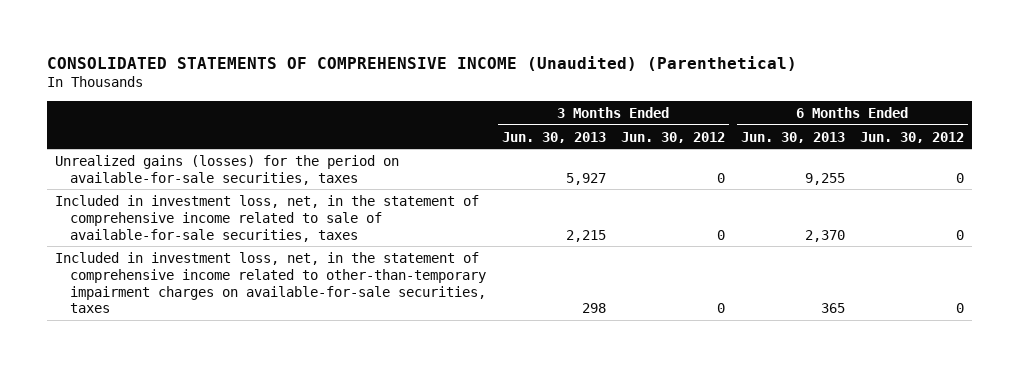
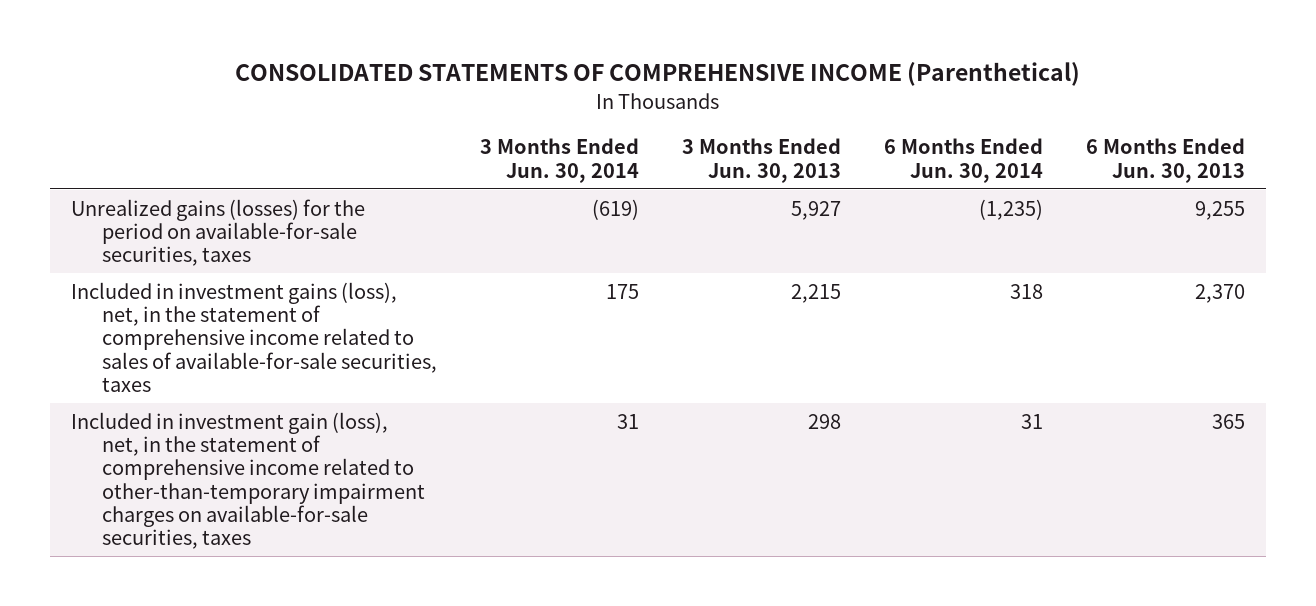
- CONSOLIDATED STATEMENTS OF COMPREHENSIVE INCOME (Unaudited) (Parenthetical)
+ CONSOLIDATED STATEMENTS OF COMPREHENSIVE INCOME (Parenthetical)
- | 3 Months Ended Jun. 30, 2013 | 3 Months Ended Jun. 30, 2012 | 6 Months Ended Jun. 30, 2013 | 6 Months Ended Jun. 30, 2012
+ | 3 Months Ended Jun. 30, 2014 | 3 Months Ended Jun. 30, 2013 | 6 Months Ended Jun. 30, 2014 | 6 Months Ended Jun. 30, 2013
- Included in investment loss, net, in the statement of comprehensive income related to sale of available-for-sale securities, taxes | 2,215 | 0 | 2,370 | 0
- Included in investment loss, net, in the statement of comprehensive income related to other-than-temporary impairment charges on available-for-sale securities, taxes | 298 | 0 | 365 | 0
+ Included in investment gains (loss), net, in the statement of comprehensive income related to sales of available-for-sale securities, taxes | 175 | 2,215 | 318 | 2,370
+ Included in investment gain (loss), net, in the statement of comprehensive income related to other-than-temporary impairment charges on available-for-sale securities, taxes | 31 | 298 | 31 | 365

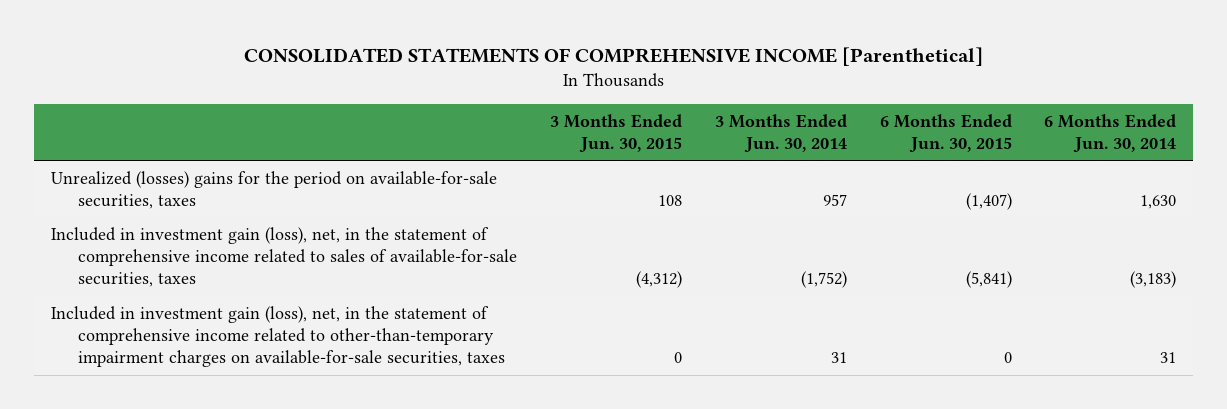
- CONSOLIDATED STATEMENTS OF COMPREHENSIVE INCOME (Parenthetical)
+ CONSOLIDATED STATEMENTS OF COMPREHENSIVE INCOME [Parenthetical]
- | 3 Months Ended Jun. 30, 2014 | 3 Months Ended Jun. 30, 2013 | 6 Months Ended Jun. 30, 2014 | 6 Months Ended Jun. 30, 2013
+ | 3 Months Ended Jun. 30, 2015 | 3 Months Ended Jun. 30, 2014 | 6 Months Ended Jun. 30, 2015 | 6 Months Ended Jun. 30, 2014
- Unrealized gains (losses) for the period on available-for-sale securities, taxes | (619) | 5,927 | (1,235) | 9,255
- Included in investment gains (loss), net, in the statement of comprehensive income related to sales of available-for-sale securities, taxes | 175 | 2,215 | 318 | 2,370
+ Unrealized (losses) gains for the period on available-for-sale securities, taxes | 108 | 957 | (1,407) | 1,630
+ Included in investment gain (loss), net, in the statement of comprehensive income related to sales of available-for-sale securities, taxes | (4,312) | (1,752) | (5,841) | (3,183)

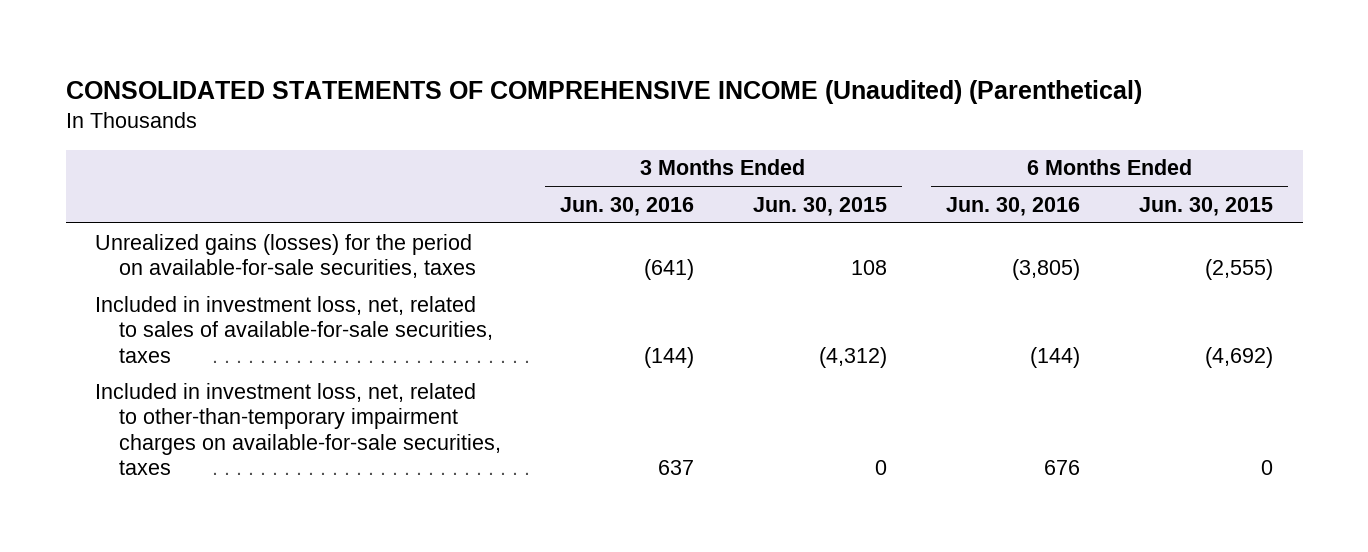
- CONSOLIDATED STATEMENTS OF COMPREHENSIVE INCOME [Parenthetical]
+ CONSOLIDATED STATEMENTS OF COMPREHENSIVE INCOME (Unaudited) (Parenthetical)
- | 3 Months Ended Jun. 30, 2015 | 3 Months Ended Jun. 30, 2014 | 6 Months Ended Jun. 30, 2015 | 6 Months Ended Jun. 30, 2014
+ | 3 Months Ended Jun. 30, 2016 | 3 Months Ended Jun. 30, 2015 | 6 Months Ended Jun. 30, 2016 | 6 Months Ended Jun. 30, 2015
- Unrealized (losses) gains for the period on available-for-sale securities, taxes | 108 | 957 | (1,407) | 1,630
- Included in investment gain (loss), net, in the statement of comprehensive income related to sales of available-for-sale securities, taxes | (4,312) | (1,752) | (5,841) | (3,183)
- Included in investment gain (loss), net, in the statement of comprehensive income related to other-than-temporary impairment charges on available-for-sale securities, taxes | 0 | 31 | 0 | 31
+ Unrealized gains (losses) for the period on available-for-sale securities, taxes | (641) | 108 | (3,805) | (2,555)
+ Included in investment loss, net, related to sales of available-for-sale securities, taxes | (144) | (4,312) | (144) | (4,692)
+ Included in investment loss, net, related to other-than-temporary impairment charges on available-for-sale securities, taxes | 637 | 0 | 676 | 0

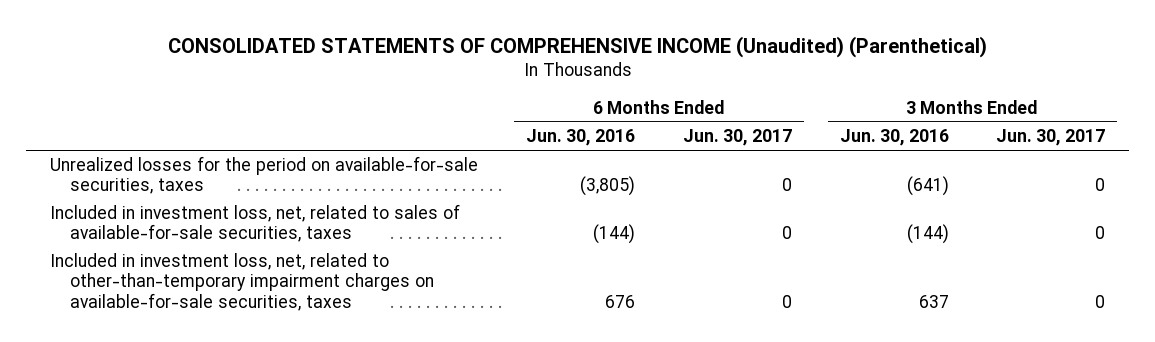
- | 3 Months Ended Jun. 30, 2016 | 3 Months Ended Jun. 30, 2015 | 6 Months Ended Jun. 30, 2016 | 6 Months Ended Jun. 30, 2015
+ | 6 Months Ended Jun. 30, 2016 | 6 Months Ended Jun. 30, 2017 | 3 Months Ended Jun. 30, 2016 | 3 Months Ended Jun. 30, 2017
- Unrealized gains (losses) for the period on available-for-sale securities, taxes | (641) | 108 | (3,805) | (2,555)
+ Unrealized losses for the period on available-for-sale securities, taxes | (3,805) | 0 | (641) | 0

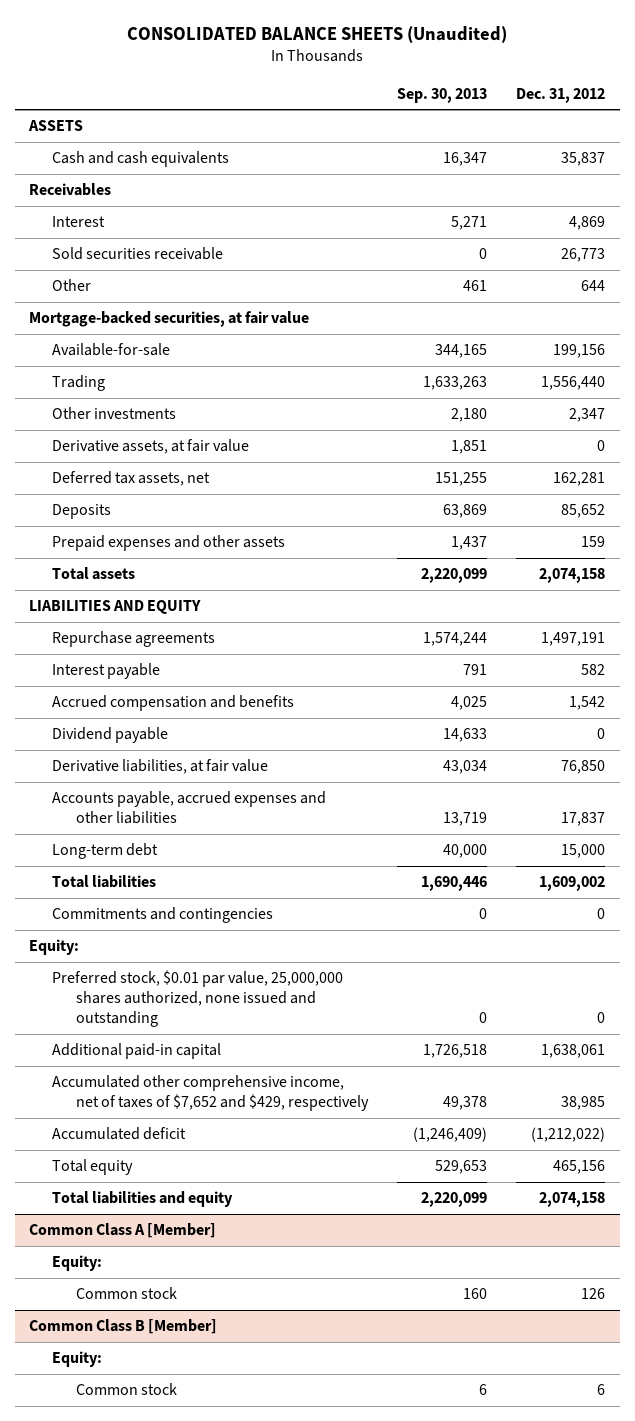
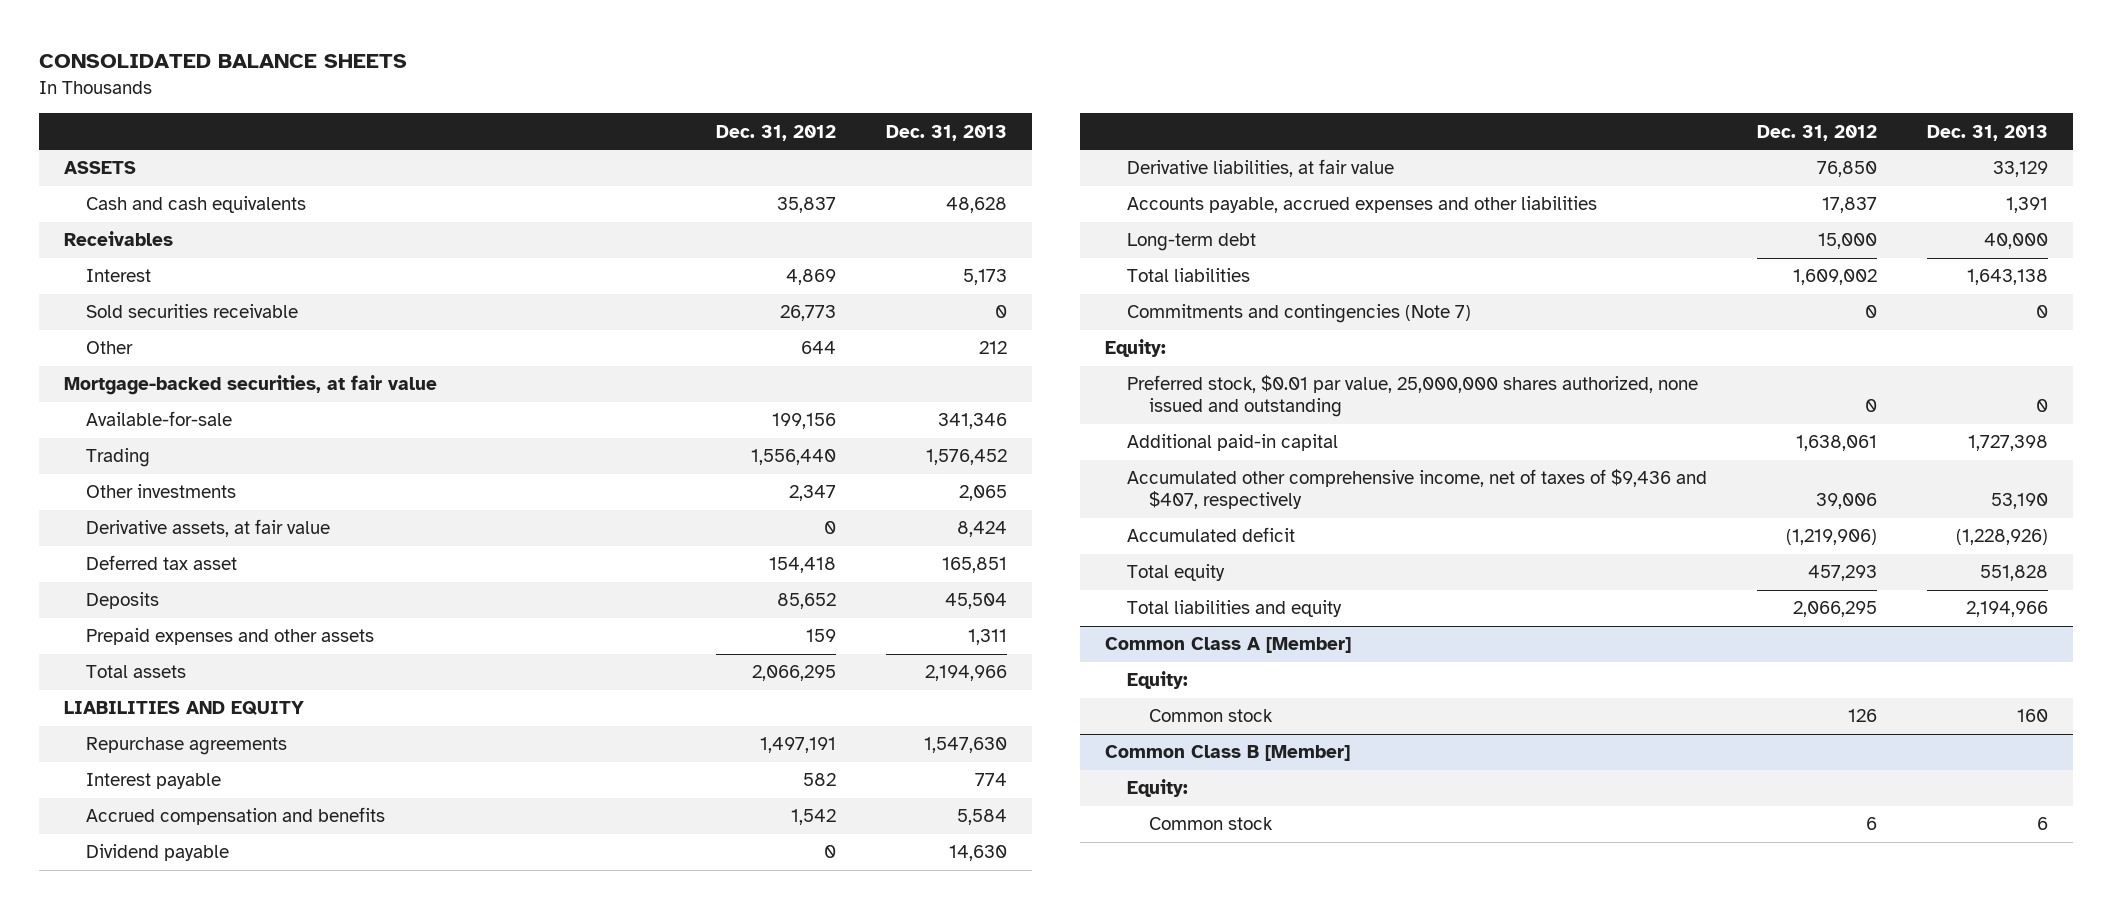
- CONSOLIDATED BALANCE SHEETS (Unaudited)
+ CONSOLIDATED BALANCE SHEETS
- | Sep. 30, 2013 | Dec. 31, 2012
+ | Dec. 31, 2012 | Dec. 31, 2013
- Deferred tax assets, net | 151,255 | 162,281
+ Deferred tax asset | 154,418 | 165,851
- Total assets | 2,220,099 | 2,074,158
+ Total assets | 2,066,295 | 2,194,966
- Commitments and contingencies | 0 | 0
+ Commitments and contingencies (Note 7) | 0 | 0
- Accumulated other comprehensive income, net of taxes of $7,652 and $429, respectively | 49,378 | 38,985
- Accumulated deficit | (1,246,409) | (1,212,022)
- Total equity | 529,653 | 465,156
- Total liabilities and equity | 2,220,099 | 2,074,158
+ Accumulated other comprehensive income, net of taxes of $9,436 and $407, respectively | 39,006 | 53,190
+ Accumulated deficit | (1,219,906) | (1,228,926)
+ Total equity | 457,293 | 551,828
+ Total liabilities and equity | 2,066,295 | 2,194,966

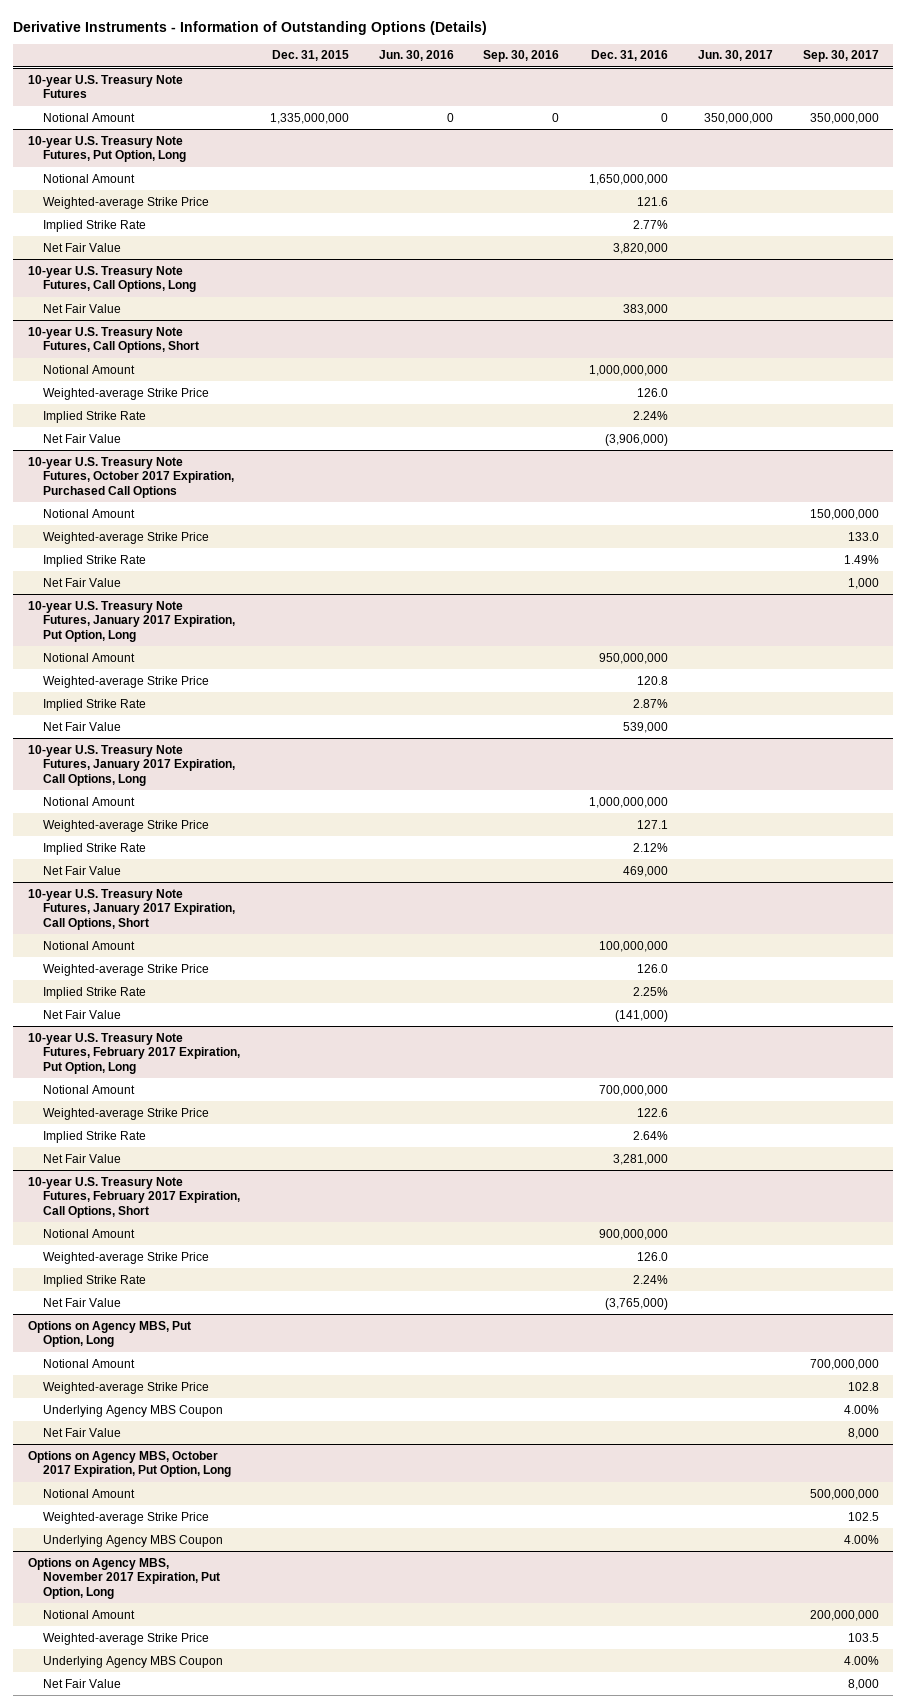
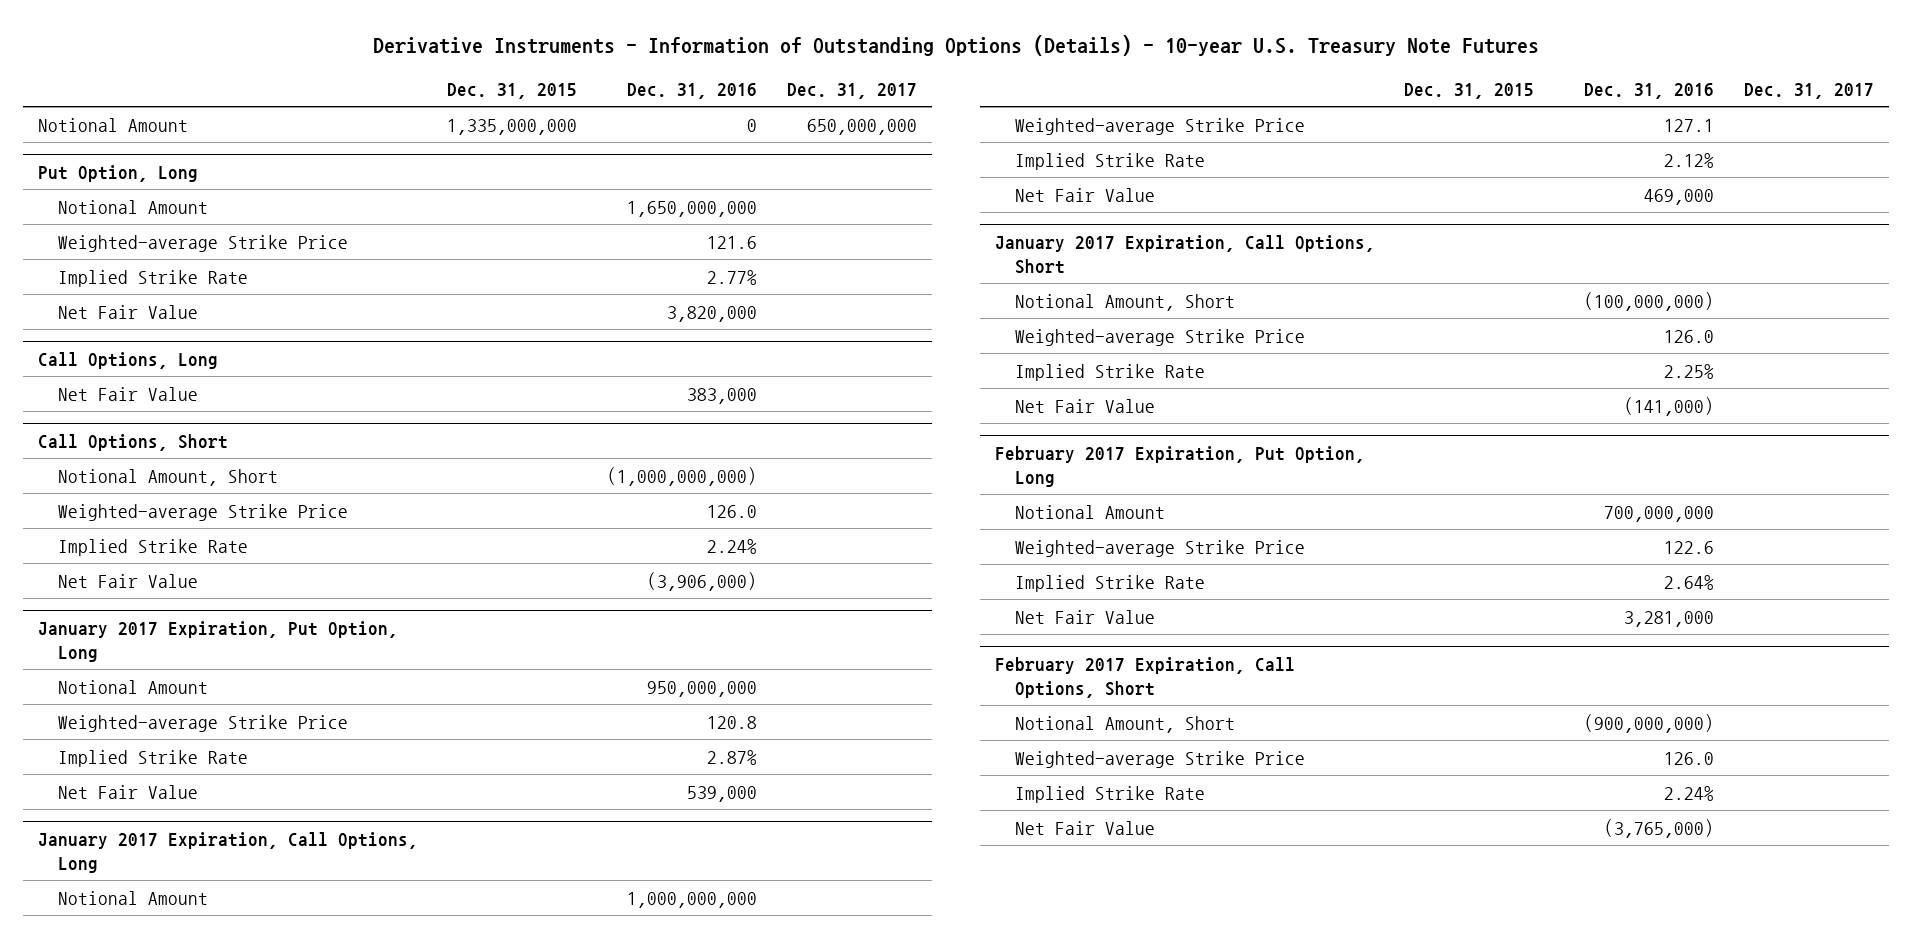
- Derivative Instruments - Information of Outstanding Options (Details)
+ Derivative Instruments - Information of Outstanding Options (Details) - 10-year U.S. Treasury Note Futures
- | Dec. 31, 2015 | Jun. 30, 2016 | Sep. 30, 2016 | Dec. 31, 2016 | Jun. 30, 2017 | Sep. 30, 2017
+ | Dec. 31, 2015 | Dec. 31, 2016 | Dec. 31, 2017
- 10-year U.S. Treasury Note Futures
- 10-year U.S. Treasury Note Futures, Put Option, Long
+ Put Option, Long
- 10-year U.S. Treasury Note Futures, Call Options, Long
+ Call Options, Long
- 10-year U.S. Treasury Note Futures, Call Options, Short
- Notional Amount | | | | 1,000,000,000 | |
+ Call Options, Short
+ Notional Amount, Short | | (1,000,000,000) |
- 10-year U.S. Treasury Note Futures, October 2017 Expiration, Purchased Call Options
- Notional Amount | | | | | | 150,000,000
- Weighted-average Strike Price | | | | | | 133.0
- Implied Strike Rate | | | | | | 1.49%
- Net Fair Value | | | | | | 1,000
- 10-year U.S. Treasury Note Futures, January 2017 Expiration, Put Option, Long
+ January 2017 Expiration, Put Option, Long
- 10-year U.S. Treasury Note Futures, January 2017 Expiration, Call Options, Long
+ January 2017 Expiration, Call Options, Long
- 10-year U.S. Treasury Note Futures, January 2017 Expiration, Call Options, Short
- Notional Amount | | | | 100,000,000 | |
+ January 2017 Expiration, Call Options, Short
+ Notional Amount, Short | | (100,000,000) |
- 10-year U.S. Treasury Note Futures, February 2017 Expiration, Put Option, Long
+ February 2017 Expiration, Put Option, Long
- 10-year U.S. Treasury Note Futures, February 2017 Expiration, Call Options, Short
- Notional Amount | | | | 900,000,000 | |
+ February 2017 Expiration, Call Options, Short
+ Notional Amount, Short | | (900,000,000) |
- Options on Agency MBS, Put Option, Long
- Notional Amount | | | | | | 700,000,000
- Weighted-average Strike Price | | | | | | 102.8
- Underlying Agency MBS Coupon | | | | | | 4.00%
- Net Fair Value | | | | | | 8,000
- Options on Agency MBS, October 2017 Expiration, Put Option, Long
- Notional Amount | | | | | | 500,000,000
- Weighted-average Strike Price | | | | | | 102.5
- Underlying Agency MBS Coupon | | | | | | 4.00%
- Options on Agency MBS, November 2017 Expiration, Put Option, Long
- Notional Amount | | | | | | 200,000,000
- Weighted-average Strike Price | | | | | | 103.5
- Underlying Agency MBS Coupon | | | | | | 4.00%
- Net Fair Value | | | | | | 8,000

